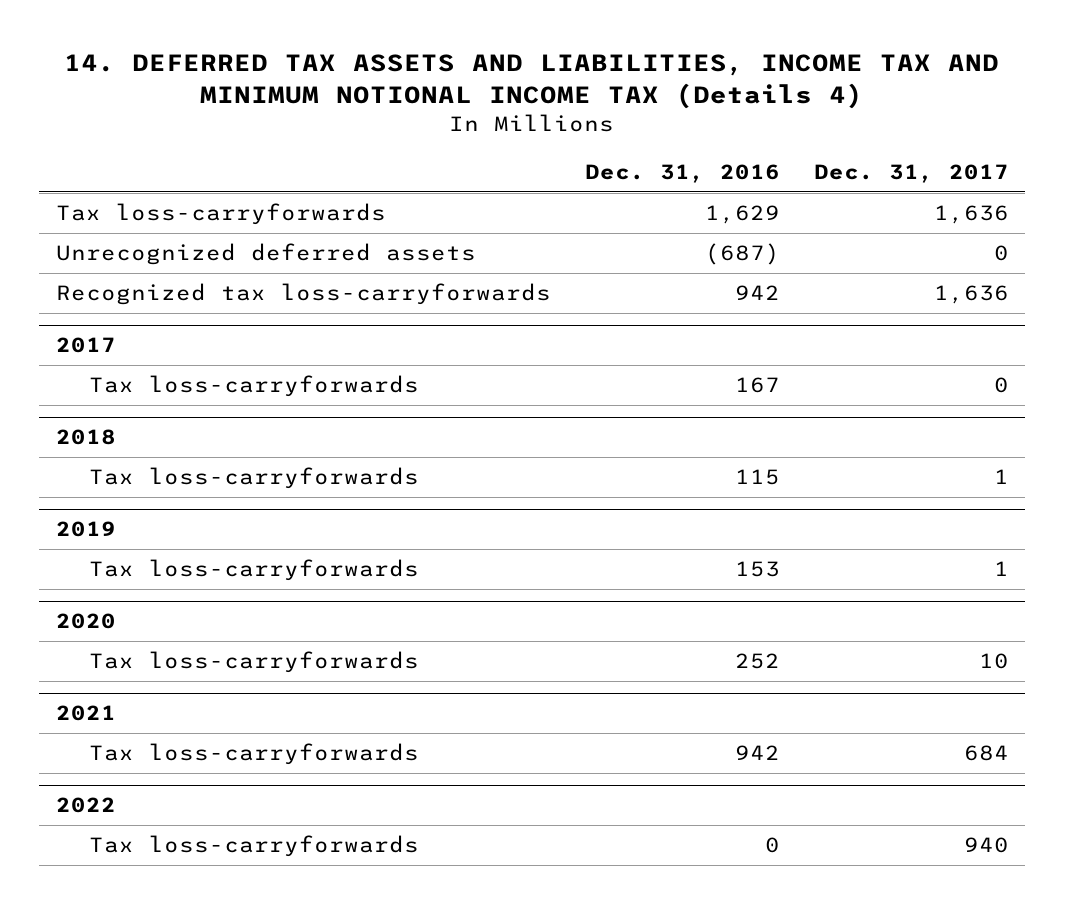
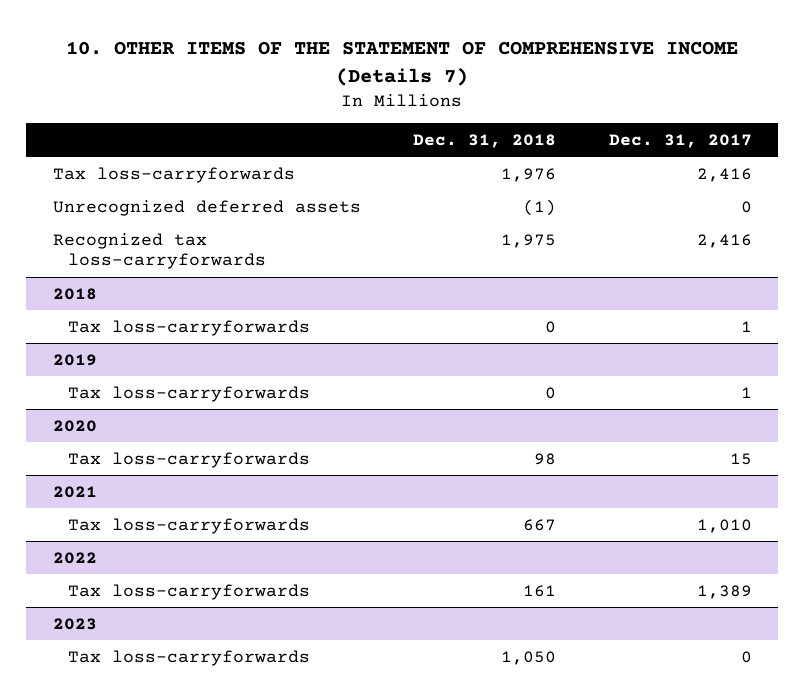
- 14. DEFERRED TAX ASSETS AND LIABILITIES, INCOME TAX AND MINIMUM NOTIONAL INCOME TAX (Details 4)
+ 10. OTHER ITEMS OF THE STATEMENT OF COMPREHENSIVE INCOME (Details 7)
- | Dec. 31, 2016 | Dec. 31, 2017
+ | Dec. 31, 2018 | Dec. 31, 2017
- Tax loss-carryforwards | 1,629 | 1,636
+ Tax loss-carryforwards | 1,976 | 2,416
- Recognized tax loss-carryforwards | 942 | 1,636
- 2017
- Tax loss-carryforwards | 167 | 0
+ Recognized tax loss-carryforwards | 1,975 | 2,416
@ 2020
- Tax loss-carryforwards | 252 | 10
+ Tax loss-carryforwards | 98 | 15
@ 2021
- Tax loss-carryforwards | 942 | 684
+ Tax loss-carryforwards | 667 | 1,010
@ 2022
- Tax loss-carryforwards | 0 | 940
+ Tax loss-carryforwards | 161 | 1,389
+ 2023
+ Tax loss-carryforwards | 1,050 | 0

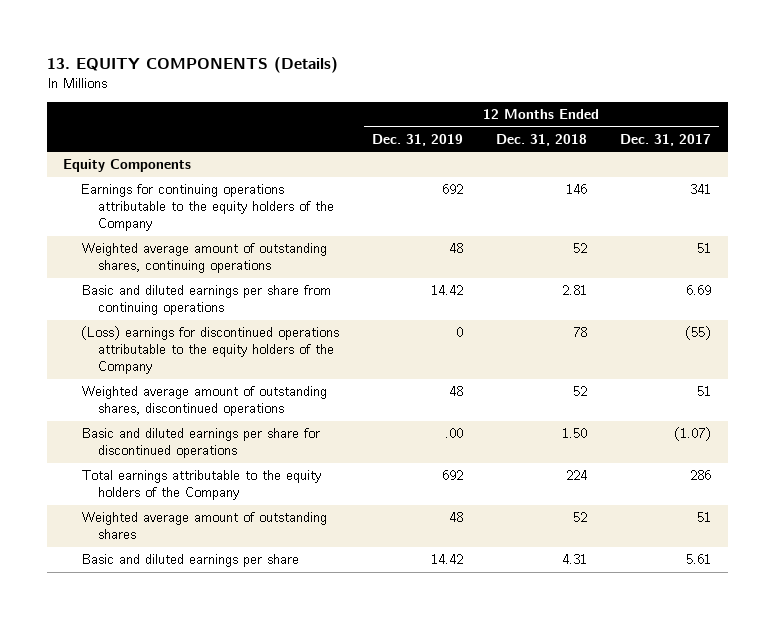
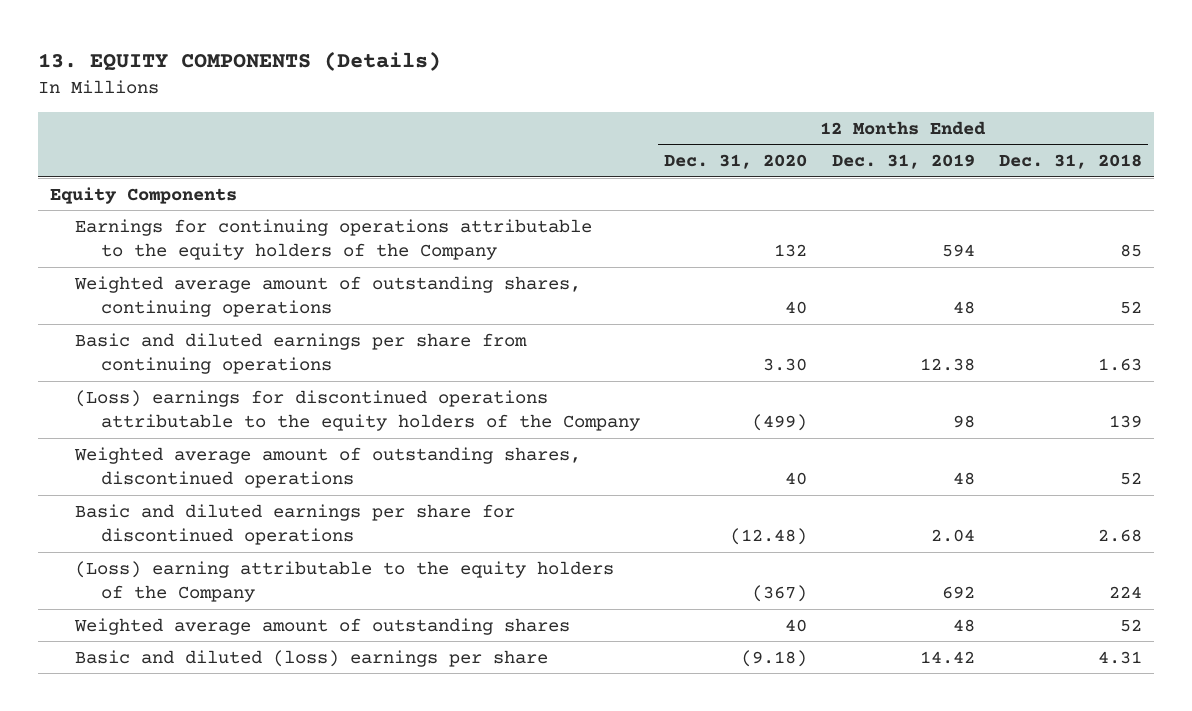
- | 12 Months Ended Dec. 31, 2019 | 12 Months Ended Dec. 31, 2018 | 12 Months Ended Dec. 31, 2017
+ | 12 Months Ended Dec. 31, 2020 | 12 Months Ended Dec. 31, 2019 | 12 Months Ended Dec. 31, 2018
- Earnings for continuing operations attributable to the equity holders of the Company | 692 | 146 | 341
+ Earnings for continuing operations attributable to the equity holders of the Company | 132 | 594 | 85
- Basic and diluted earnings per share from continuing operations | 14.42 | 2.81 | 6.69
- (Loss) earnings for discontinued operations attributable to the equity holders of the Company | 0 | 78 | (55)
+ Basic and diluted earnings per share from continuing operations | 3.30 | 12.38 | 1.63
+ (Loss) earnings for discontinued operations attributable to the equity holders of the Company | (499) | 98 | 139
- Basic and diluted earnings per share for discontinued operations | .00 | 1.50 | (1.07)
- Total earnings attributable to the equity holders of the Company | 692 | 224 | 286
+ Basic and diluted earnings per share for discontinued operations | (12.48) | 2.04 | 2.68
+ (Loss) earning attributable to the equity holders of the Company | (367) | 692 | 224
- Basic and diluted earnings per share | 14.42 | 4.31 | 5.61
+ Basic and diluted (loss) earnings per share | (9.18) | 14.42 | 4.31

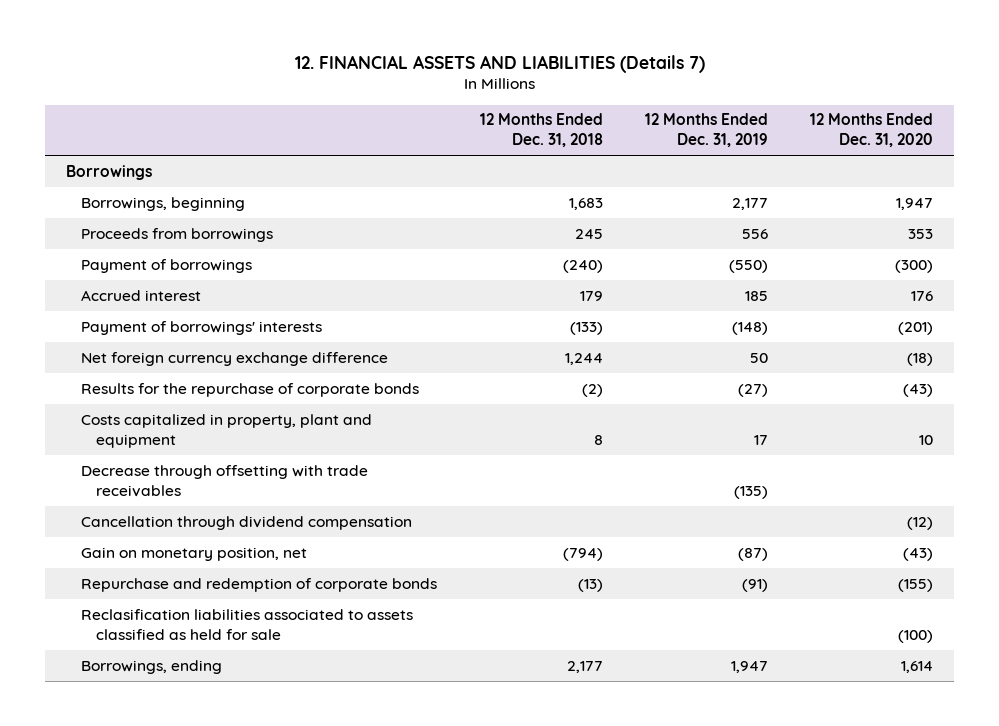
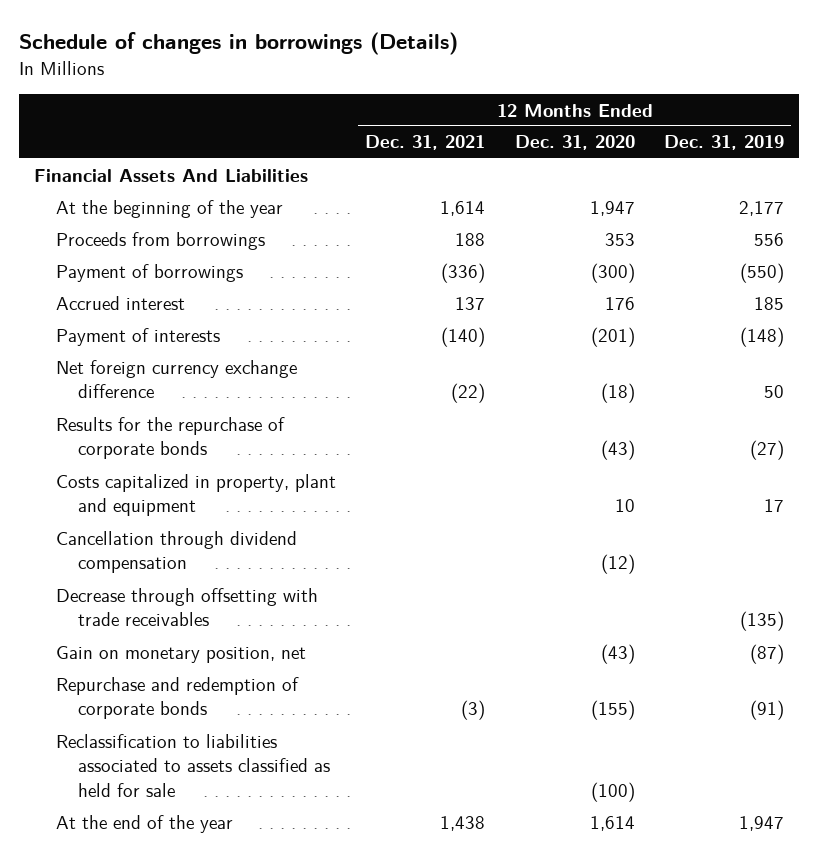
- 12. FINANCIAL ASSETS AND LIABILITIES (Details 7)
+ Schedule of changes in borrowings (Details)
- | 12 Months Ended Dec. 31, 2018 | 12 Months Ended Dec. 31, 2019 | 12 Months Ended Dec. 31, 2020
+ | 12 Months Ended Dec. 31, 2021 | 12 Months Ended Dec. 31, 2020 | 12 Months Ended Dec. 31, 2019
- Borrowings
- Borrowings, beginning | 1,683 | 2,177 | 1,947
+ Financial Assets And Liabilities
+ At the beginning of the year | 1,614 | 1,947 | 2,177
- Payment of borrowings' interests | (133) | (148) | (201)
+ Payment of interests | (140) | (201) | (148)
moved down: Decrease through offsetting with trade receivables | | | (135)
- Reclasification liabilities associated to assets classified as held for sale | | | (100)
- Borrowings, ending | 2,177 | 1,947 | 1,614
+ Reclassification to liabilities associated to assets classified as held for sale | | (100) |
+ At the end of the year | 1,438 | 1,614 | 1,947

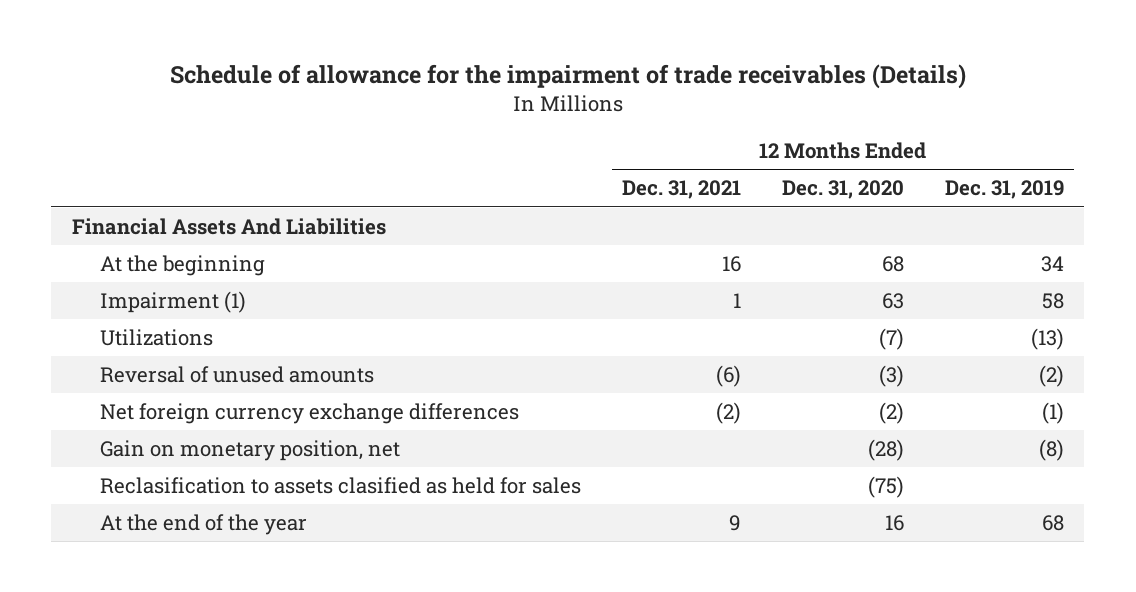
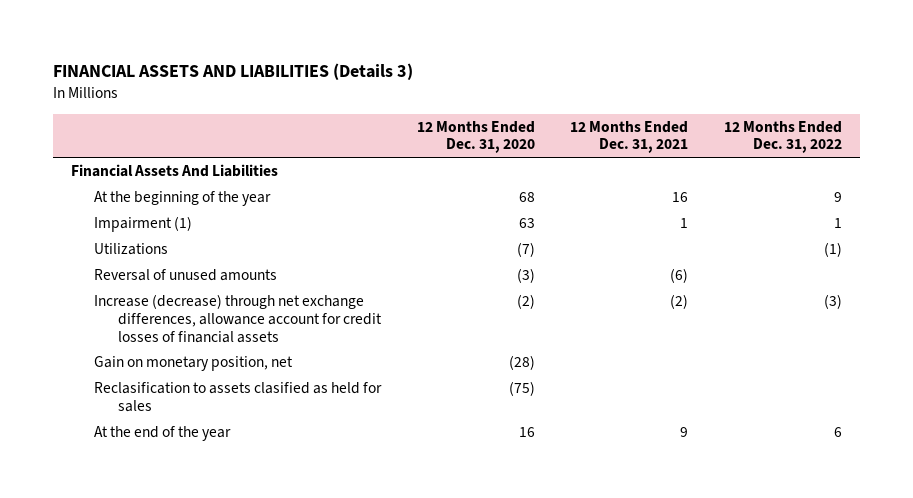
- Schedule of allowance for the impairment of trade receivables (Details)
+ FINANCIAL ASSETS AND LIABILITIES (Details 3)
- | 12 Months Ended Dec. 31, 2021 | 12 Months Ended Dec. 31, 2020 | 12 Months Ended Dec. 31, 2019
+ | 12 Months Ended Dec. 31, 2020 | 12 Months Ended Dec. 31, 2021 | 12 Months Ended Dec. 31, 2022
- At the beginning | 16 | 68 | 34
+ At the beginning of the year | 68 | 16 | 9
- Net foreign currency exchange differences | (2) | (2) | (1)
+ Increase (decrease) through net exchange differences, allowance account for credit losses of financial assets | (2) | (2) | (3)

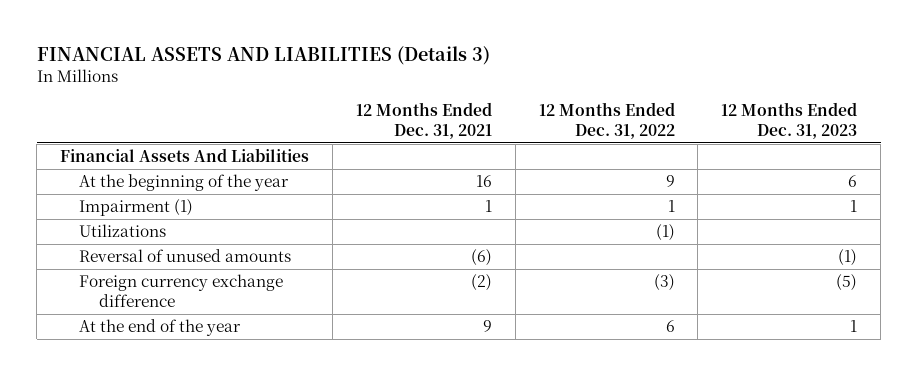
- | 12 Months Ended Dec. 31, 2020 | 12 Months Ended Dec. 31, 2021 | 12 Months Ended Dec. 31, 2022
+ | 12 Months Ended Dec. 31, 2021 | 12 Months Ended Dec. 31, 2022 | 12 Months Ended Dec. 31, 2023
- Increase (decrease) through net exchange differences, allowance account for credit losses of financial assets | (2) | (2) | (3)
- Gain on monetary position, net | (28) | |
- Reclasification to assets clasified as held for sales | (75) | |
+ Foreign currency exchange difference | (2) | (3) | (5)

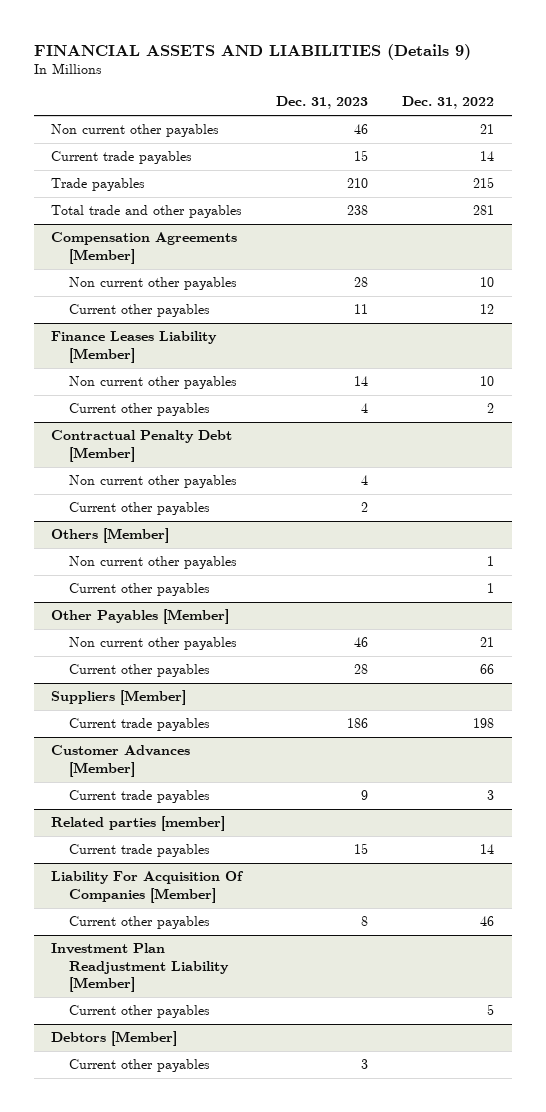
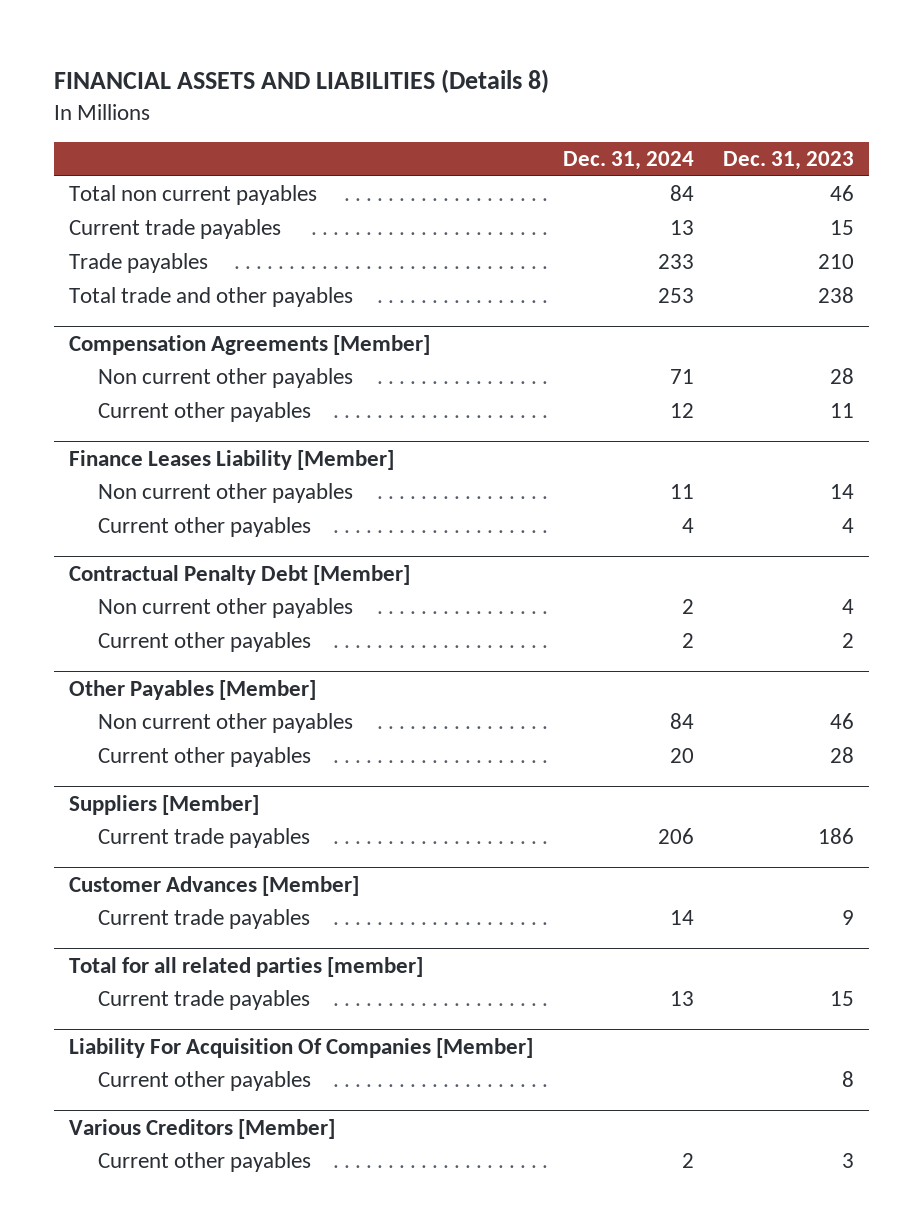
- FINANCIAL ASSETS AND LIABILITIES (Details 9)
+ FINANCIAL ASSETS AND LIABILITIES (Details 8)
- | Dec. 31, 2023 | Dec. 31, 2022
+ | Dec. 31, 2024 | Dec. 31, 2023
- Non current other payables | 46 | 21
+ Total non current payables | 84 | 46
- Others [Member]
- Non current other payables | | 1
- Current other payables | | 1
- Related parties [member]
+ Total for all related parties [member]
- Investment Plan Readjustment Liability [Member]
- Current other payables | | 5
- Debtors [Member]
+ Various Creditors [Member]

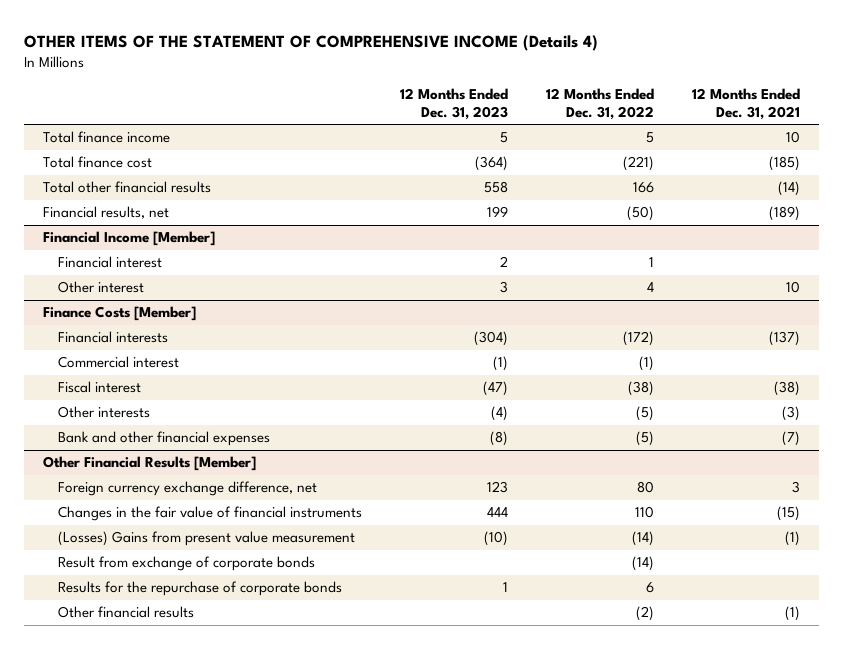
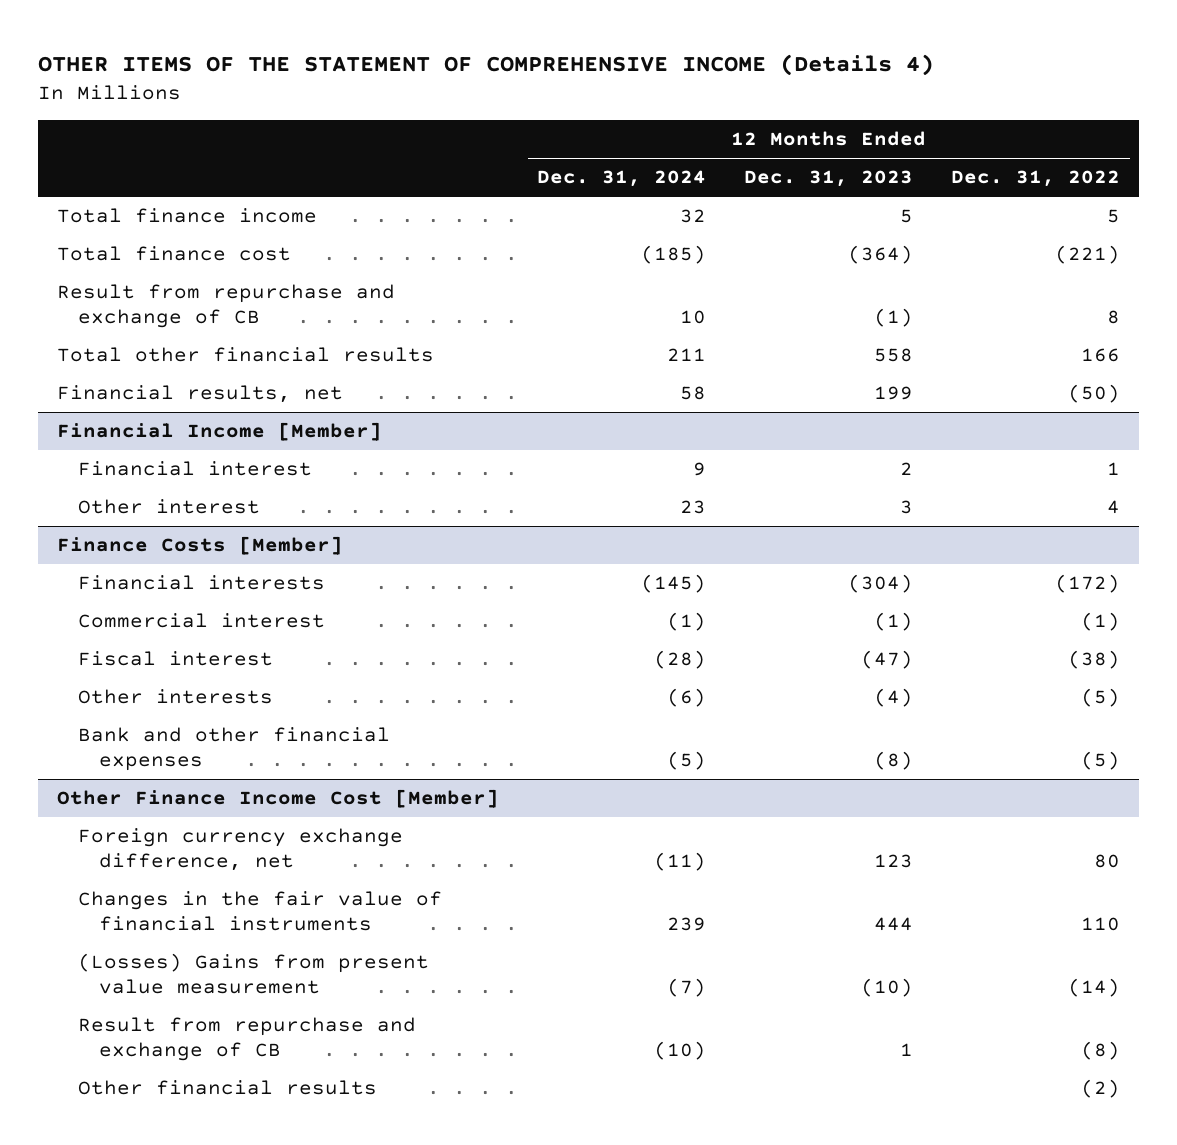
- | 12 Months Ended Dec. 31, 2023 | 12 Months Ended Dec. 31, 2022 | 12 Months Ended Dec. 31, 2021
+ | 12 Months Ended Dec. 31, 2024 | 12 Months Ended Dec. 31, 2023 | 12 Months Ended Dec. 31, 2022
+ Result from repurchase and exchange of CB | 10 | (1) | 8
- Other Financial Results [Member]
+ Other Finance Income Cost [Member]
- Result from exchange of corporate bonds | | (14) |
- Results for the repurchase of corporate bonds | 1 | 6 |
+ Result from repurchase and exchange of CB | (10) | 1 | (8)

